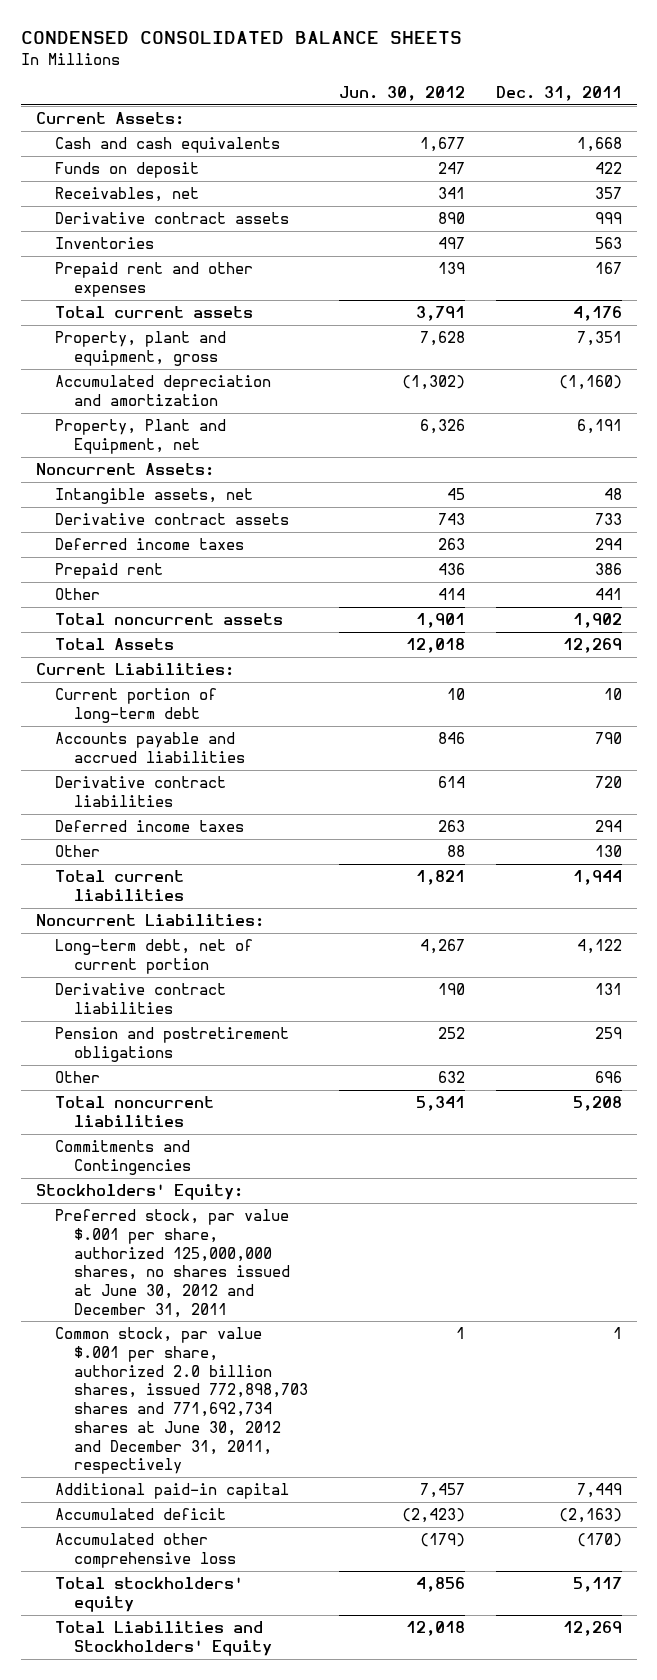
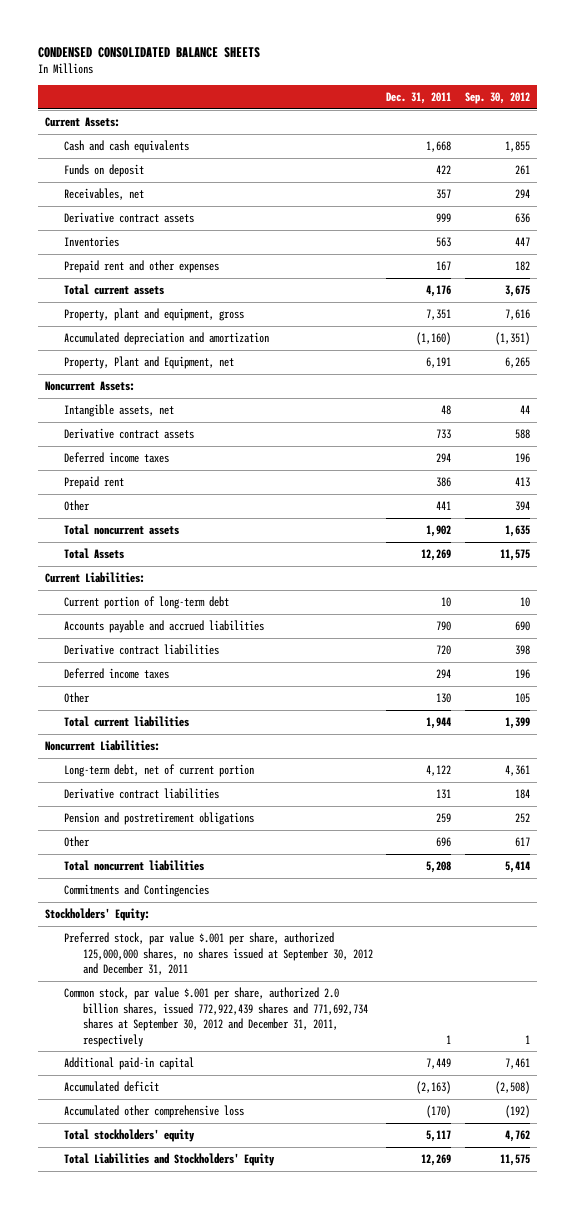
- | Jun. 30, 2012 | Dec. 31, 2011
+ | Dec. 31, 2011 | Sep. 30, 2012
- Preferred stock, par value $.001 per share, authorized 125,000,000 shares, no shares issued at June 30, 2012 and December 31, 2011
- Common stock, par value $.001 per share, authorized 2.0 billion shares, issued 772,898,703 shares and 771,692,734 shares at June 30, 2012 and December 31, 2011, respectively | 1 | 1
+ Preferred stock, par value $.001 per share, authorized 125,000,000 shares, no shares issued at September 30, 2012 and December 31, 2011
+ Common stock, par value $.001 per share, authorized 2.0 billion shares, issued 772,922,439 shares and 771,692,734 shares at September 30, 2012 and December 31, 2011, respectively | 1 | 1

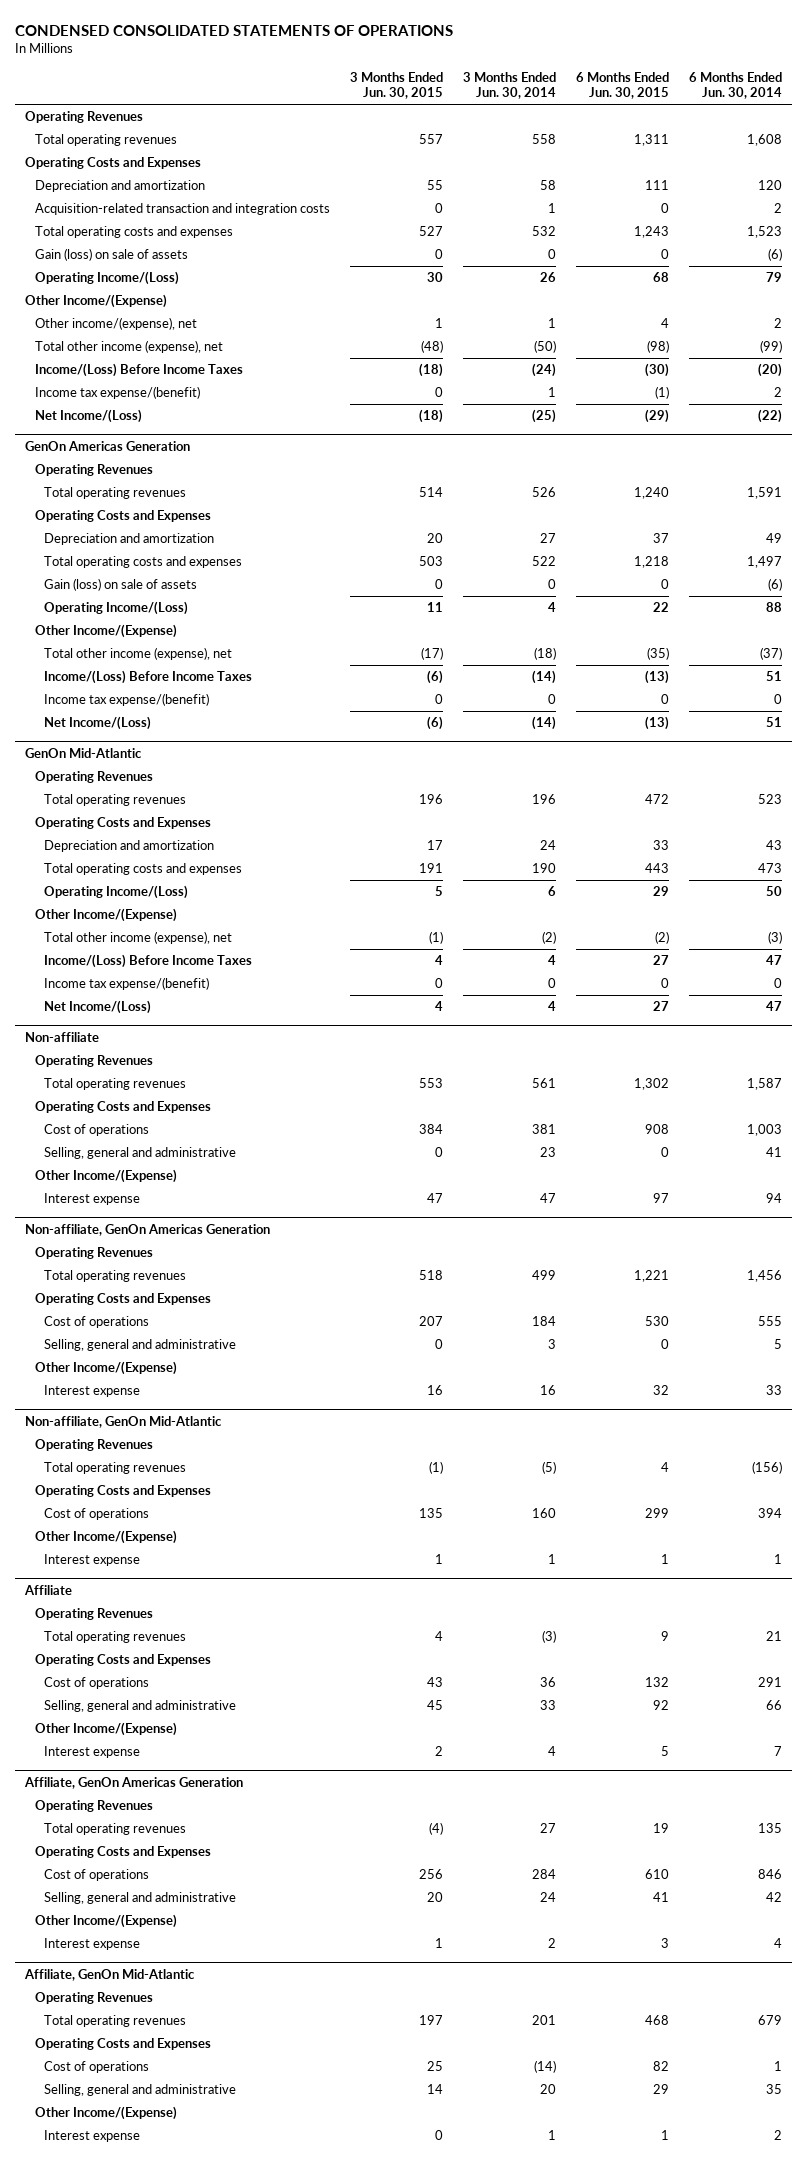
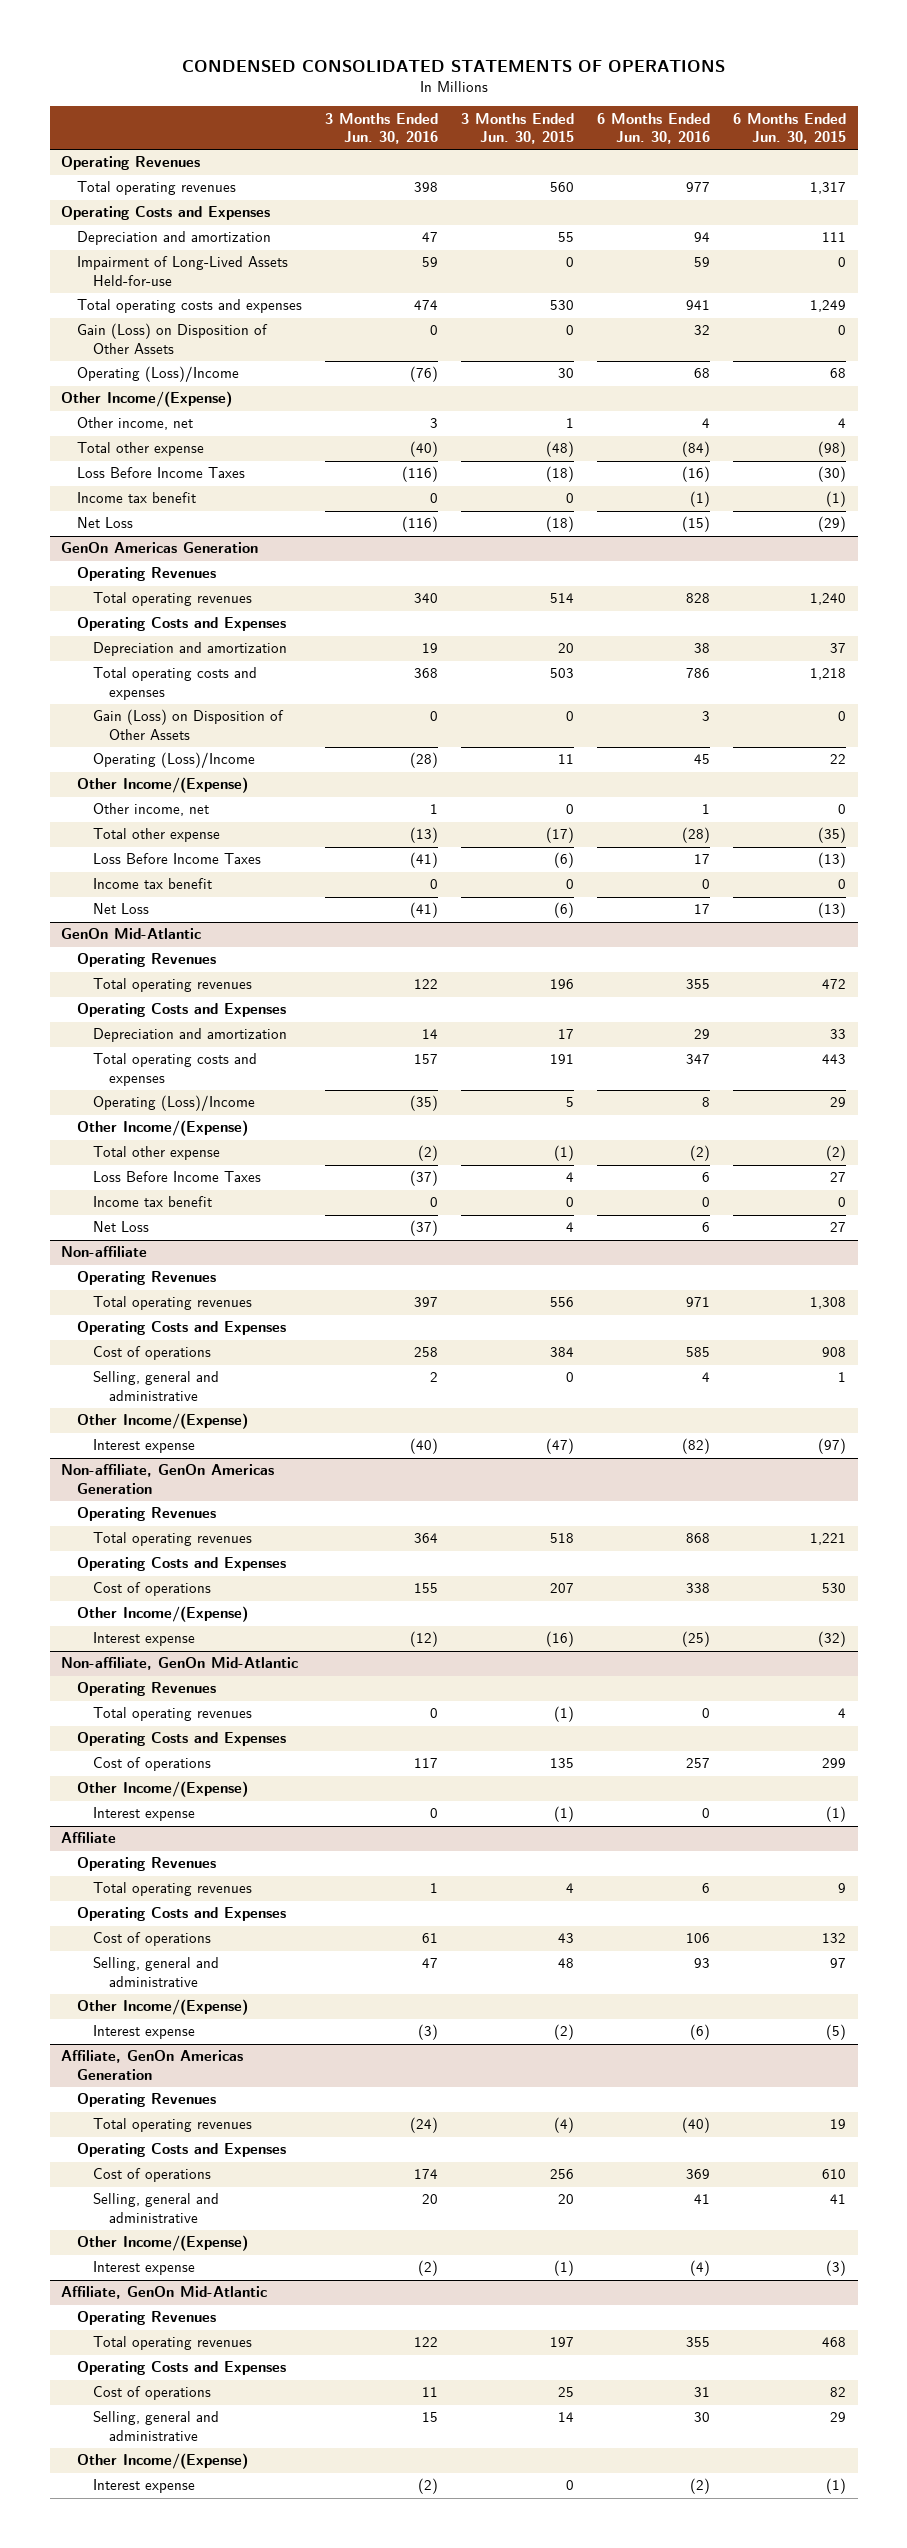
- | 3 Months Ended Jun. 30, 2015 | 3 Months Ended Jun. 30, 2014 | 6 Months Ended Jun. 30, 2015 | 6 Months Ended Jun. 30, 2014
+ | 3 Months Ended Jun. 30, 2016 | 3 Months Ended Jun. 30, 2015 | 6 Months Ended Jun. 30, 2016 | 6 Months Ended Jun. 30, 2015
- Total operating revenues | 557 | 558 | 1,311 | 1,608
+ Total operating revenues | 398 | 560 | 977 | 1,317
- Acquisition-related transaction and integration costs | 0 | 1 | 0 | 2
- Total operating costs and expenses | 527 | 532 | 1,243 | 1,523
- Gain (loss) on sale of assets | 0 | 0 | 0 | (6)
- Operating Income/(Loss) | 30 | 26 | 68 | 79
+ Impairment of Long-Lived Assets Held-for-use | 59 | 0 | 59 | 0
+ Total operating costs and expenses | 474 | 530 | 941 | 1,249
+ Gain (Loss) on Disposition of Other Assets | 0 | 0 | 32 | 0
+ Operating (Loss)/Income | (76) | 30 | 68 | 68
- Other income/(expense), net | 1 | 1 | 4 | 2
- Total other income (expense), net | (48) | (50) | (98) | (99)
- Income/(Loss) Before Income Taxes | (18) | (24) | (30) | (20)
- Income tax expense/(benefit) | 0 | 1 | (1) | 2
- Net Income/(Loss) | (18) | (25) | (29) | (22)
+ Other income, net | 3 | 1 | 4 | 4
+ Total other expense | (40) | (48) | (84) | (98)
+ Loss Before Income Taxes | (116) | (18) | (16) | (30)
+ Income tax benefit | 0 | 0 | (1) | (1)
+ Net Loss | (116) | (18) | (15) | (29)
@ GenOn Americas Generation
- Gain (loss) on sale of assets | 0 | 0 | 0 | (6)
- Operating Income/(Loss) | 11 | 4 | 22 | 88
+ Gain (Loss) on Disposition of Other Assets | 0 | 0 | 3 | 0
+ Operating (Loss)/Income | (28) | 11 | 45 | 22
- Total other income (expense), net | (17) | (18) | (35) | (37)
- Income/(Loss) Before Income Taxes | (6) | (14) | (13) | 51
- Income tax expense/(benefit) | 0 | 0 | 0 | 0
- Net Income/(Loss) | (6) | (14) | (13) | 51
+ Other income, net | 1 | 0 | 1 | 0
+ Total other expense | (13) | (17) | (28) | (35)
+ Loss Before Income Taxes | (41) | (6) | 17 | (13)
+ Income tax benefit | 0 | 0 | 0 | 0
+ Net Loss | (41) | (6) | 17 | (13)
@ GenOn Mid-Atlantic
- Operating Income/(Loss) | 5 | 6 | 29 | 50
+ Operating (Loss)/Income | (35) | 5 | 8 | 29
- Total other income (expense), net | (1) | (2) | (2) | (3)
- Income/(Loss) Before Income Taxes | 4 | 4 | 27 | 47
- Income tax expense/(benefit) | 0 | 0 | 0 | 0
- Net Income/(Loss) | 4 | 4 | 27 | 47
+ Total other expense | (2) | (1) | (2) | (2)
+ Loss Before Income Taxes | (37) | 4 | 6 | 27
+ Income tax benefit | 0 | 0 | 0 | 0
+ Net Loss | (37) | 4 | 6 | 27
@ Non-affiliate
- Total operating revenues | 553 | 561 | 1,302 | 1,587
+ Total operating revenues | 397 | 556 | 971 | 1,308
- Selling, general and administrative | 0 | 23 | 0 | 41
+ Selling, general and administrative | 2 | 0 | 4 | 1
- Interest expense | 47 | 47 | 97 | 94
+ Interest expense | (40) | (47) | (82) | (97)
@ Non-affiliate, GenOn Americas Generation
- Selling, general and administrative | 0 | 3 | 0 | 5
- Interest expense | 16 | 16 | 32 | 33
+ Interest expense | (12) | (16) | (25) | (32)
@ Non-affiliate, GenOn Mid-Atlantic
- Interest expense | 1 | 1 | 1 | 1
+ Interest expense | 0 | (1) | 0 | (1)
@ Affiliate
- Selling, general and administrative | 45 | 33 | 92 | 66
+ Selling, general and administrative | 47 | 48 | 93 | 97
- Interest expense | 2 | 4 | 5 | 7
+ Interest expense | (3) | (2) | (6) | (5)
@ Affiliate, GenOn Americas Generation
- Interest expense | 1 | 2 | 3 | 4
+ Interest expense | (2) | (1) | (4) | (3)
@ Affiliate, GenOn Mid-Atlantic
- Interest expense | 0 | 1 | 1 | 2
+ Interest expense | (2) | 0 | (2) | (1)

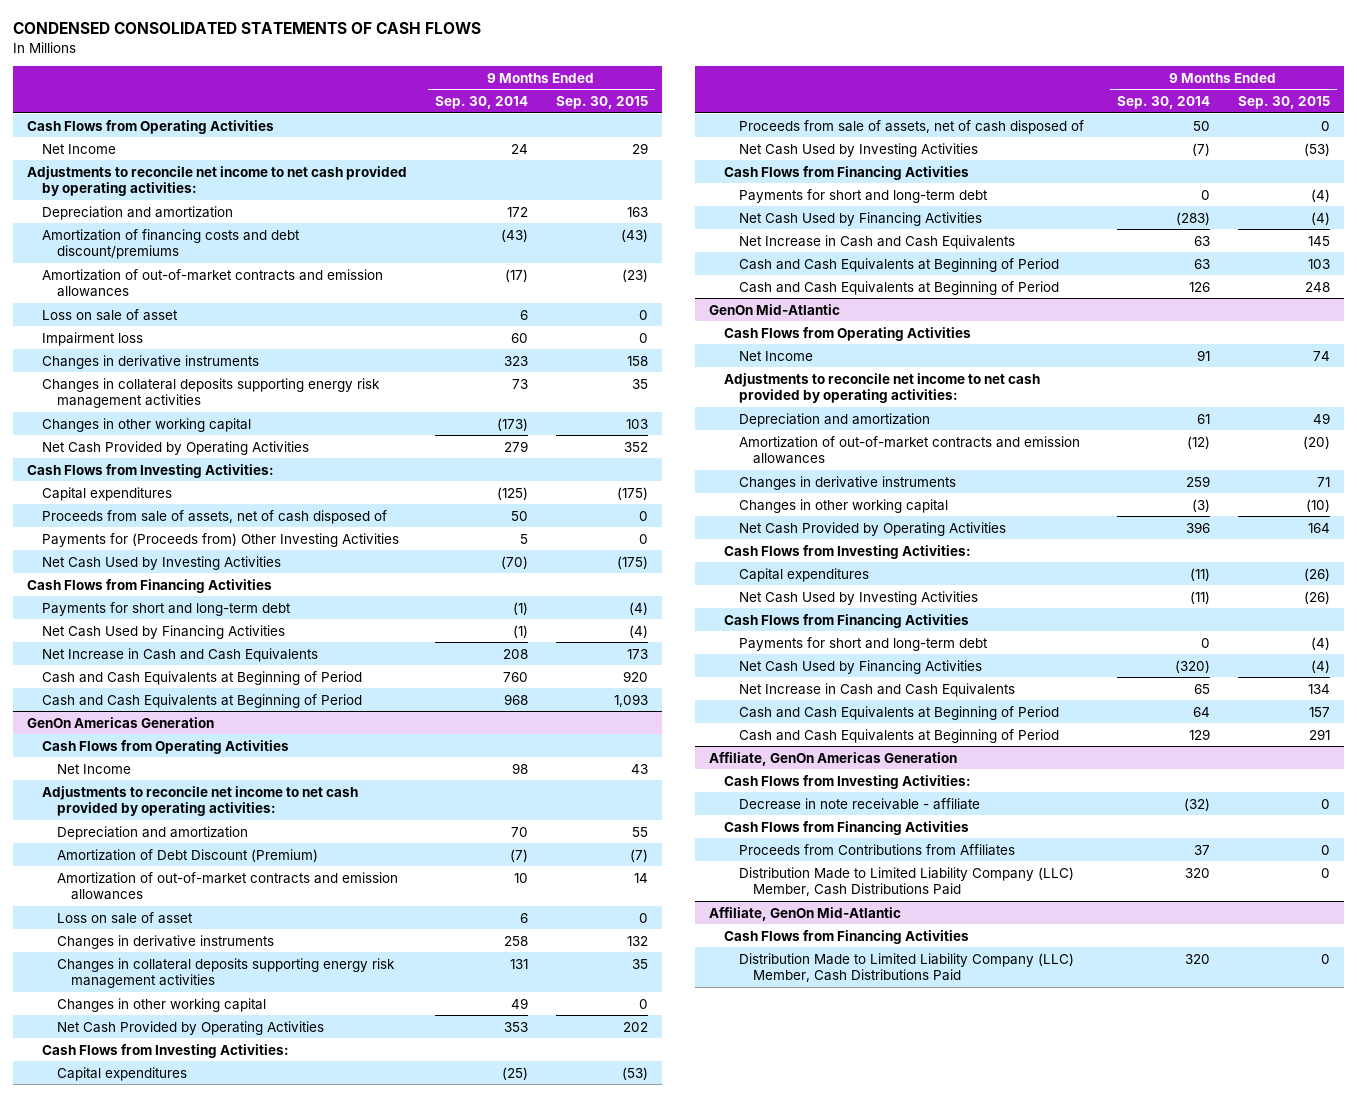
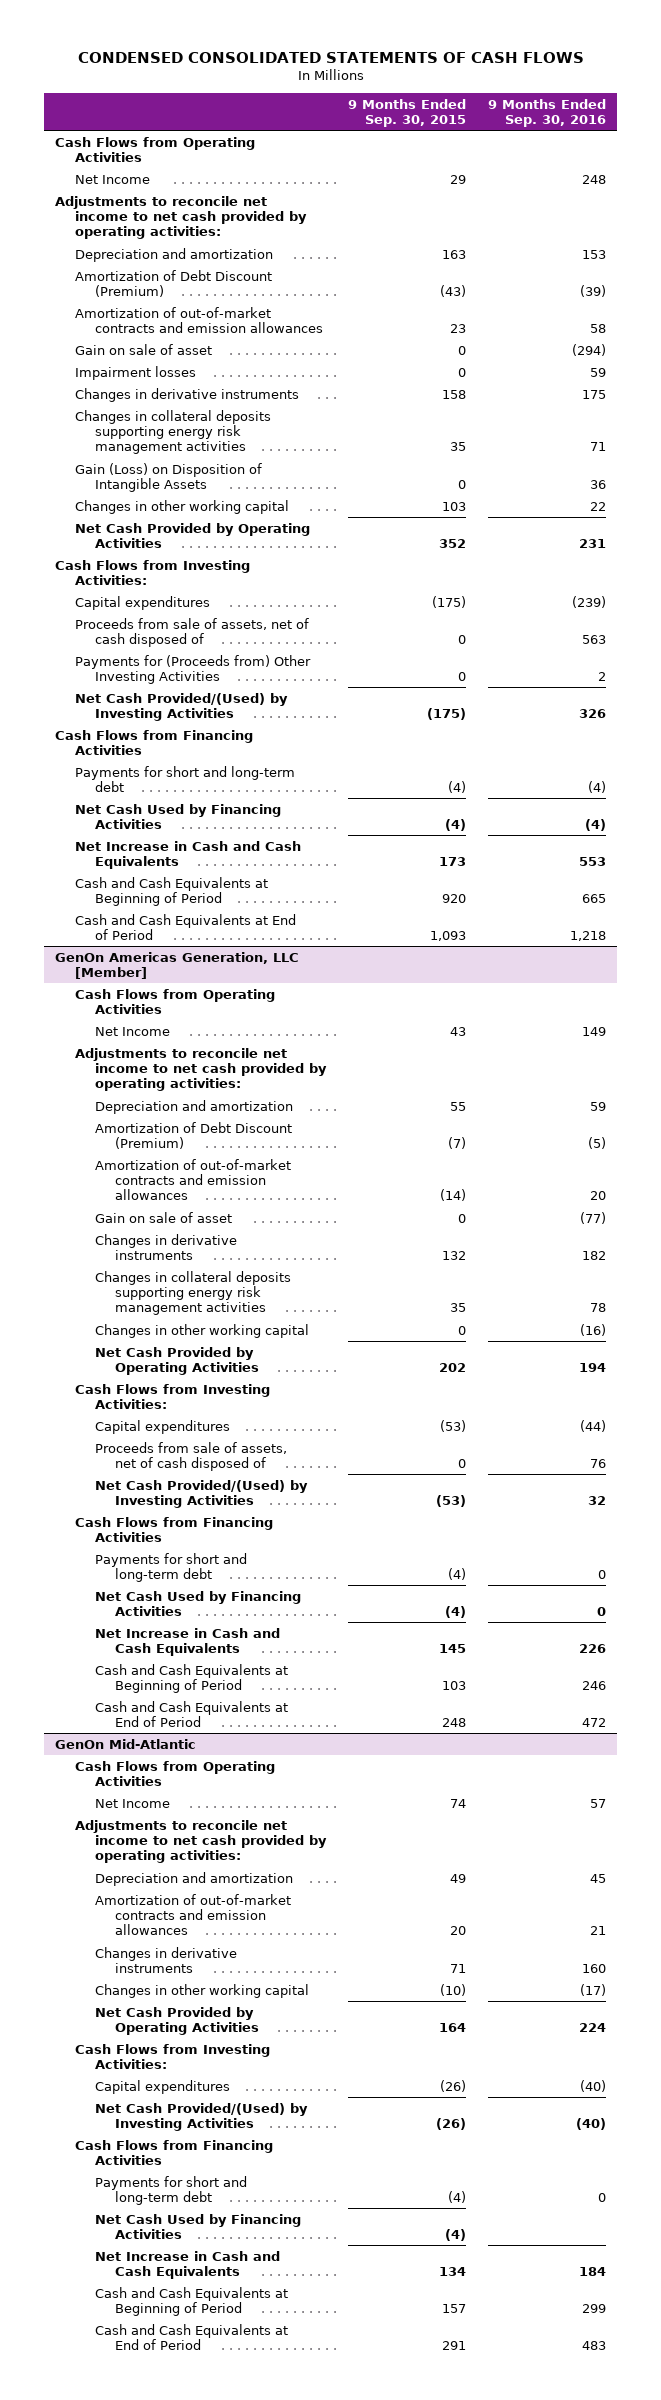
- | 9 Months Ended Sep. 30, 2014 | 9 Months Ended Sep. 30, 2015
+ | 9 Months Ended Sep. 30, 2015 | 9 Months Ended Sep. 30, 2016
- Amortization of financing costs and debt discount/premiums | (43) | (43)
- Amortization of out-of-market contracts and emission allowances | (17) | (23)
- Loss on sale of asset | 6 | 0
- Impairment loss | 60 | 0
+ Amortization of Debt Discount (Premium) | (43) | (39)
+ Amortization of out-of-market contracts and emission allowances | 23 | 58
+ Gain on sale of asset | 0 | (294)
+ Impairment losses | 0 | 59
+ Gain (Loss) on Disposition of Intangible Assets | 0 | 36
- Net Cash Used by Investing Activities | (70) | (175)
+ Net Cash Provided/(Used) by Investing Activities | (175) | 326
- Cash and Cash Equivalents at Beginning of Period | 968 | 1,093
- GenOn Americas Generation
+ Cash and Cash Equivalents at End of Period | 1,093 | 1,218
+ GenOn Americas Generation, LLC [Member]
- Amortization of out-of-market contracts and emission allowances | 10 | 14
- Loss on sale of asset | 6 | 0
+ Amortization of out-of-market contracts and emission allowances | (14) | 20
+ Gain on sale of asset | 0 | (77)
- Net Cash Used by Investing Activities | (7) | (53)
+ Net Cash Provided/(Used) by Investing Activities | (53) | 32
- Cash and Cash Equivalents at Beginning of Period | 126 | 248
+ Cash and Cash Equivalents at End of Period | 248 | 472
@ GenOn Mid-Atlantic
- Amortization of out-of-market contracts and emission allowances | (12) | (20)
+ Amortization of out-of-market contracts and emission allowances | 20 | 21
- Net Cash Used by Investing Activities | (11) | (26)
+ Net Cash Provided/(Used) by Investing Activities | (26) | (40)
- Cash and Cash Equivalents at Beginning of Period | 129 | 291
- Affiliate, GenOn Americas Generation
- Cash Flows from Investing Activities:
- Decrease in note receivable - affiliate | (32) | 0
- Cash Flows from Financing Activities
- Proceeds from Contributions from Affiliates | 37 | 0
- Distribution Made to Limited Liability Company (LLC) Member, Cash Distributions Paid | 320 | 0
- Affiliate, GenOn Mid-Atlantic
- Cash Flows from Financing Activities
- Distribution Made to Limited Liability Company (LLC) Member, Cash Distributions Paid | 320 | 0
@ GenOn Mid-Atlantic
+ Cash and Cash Equivalents at End of Period | 291 | 483

